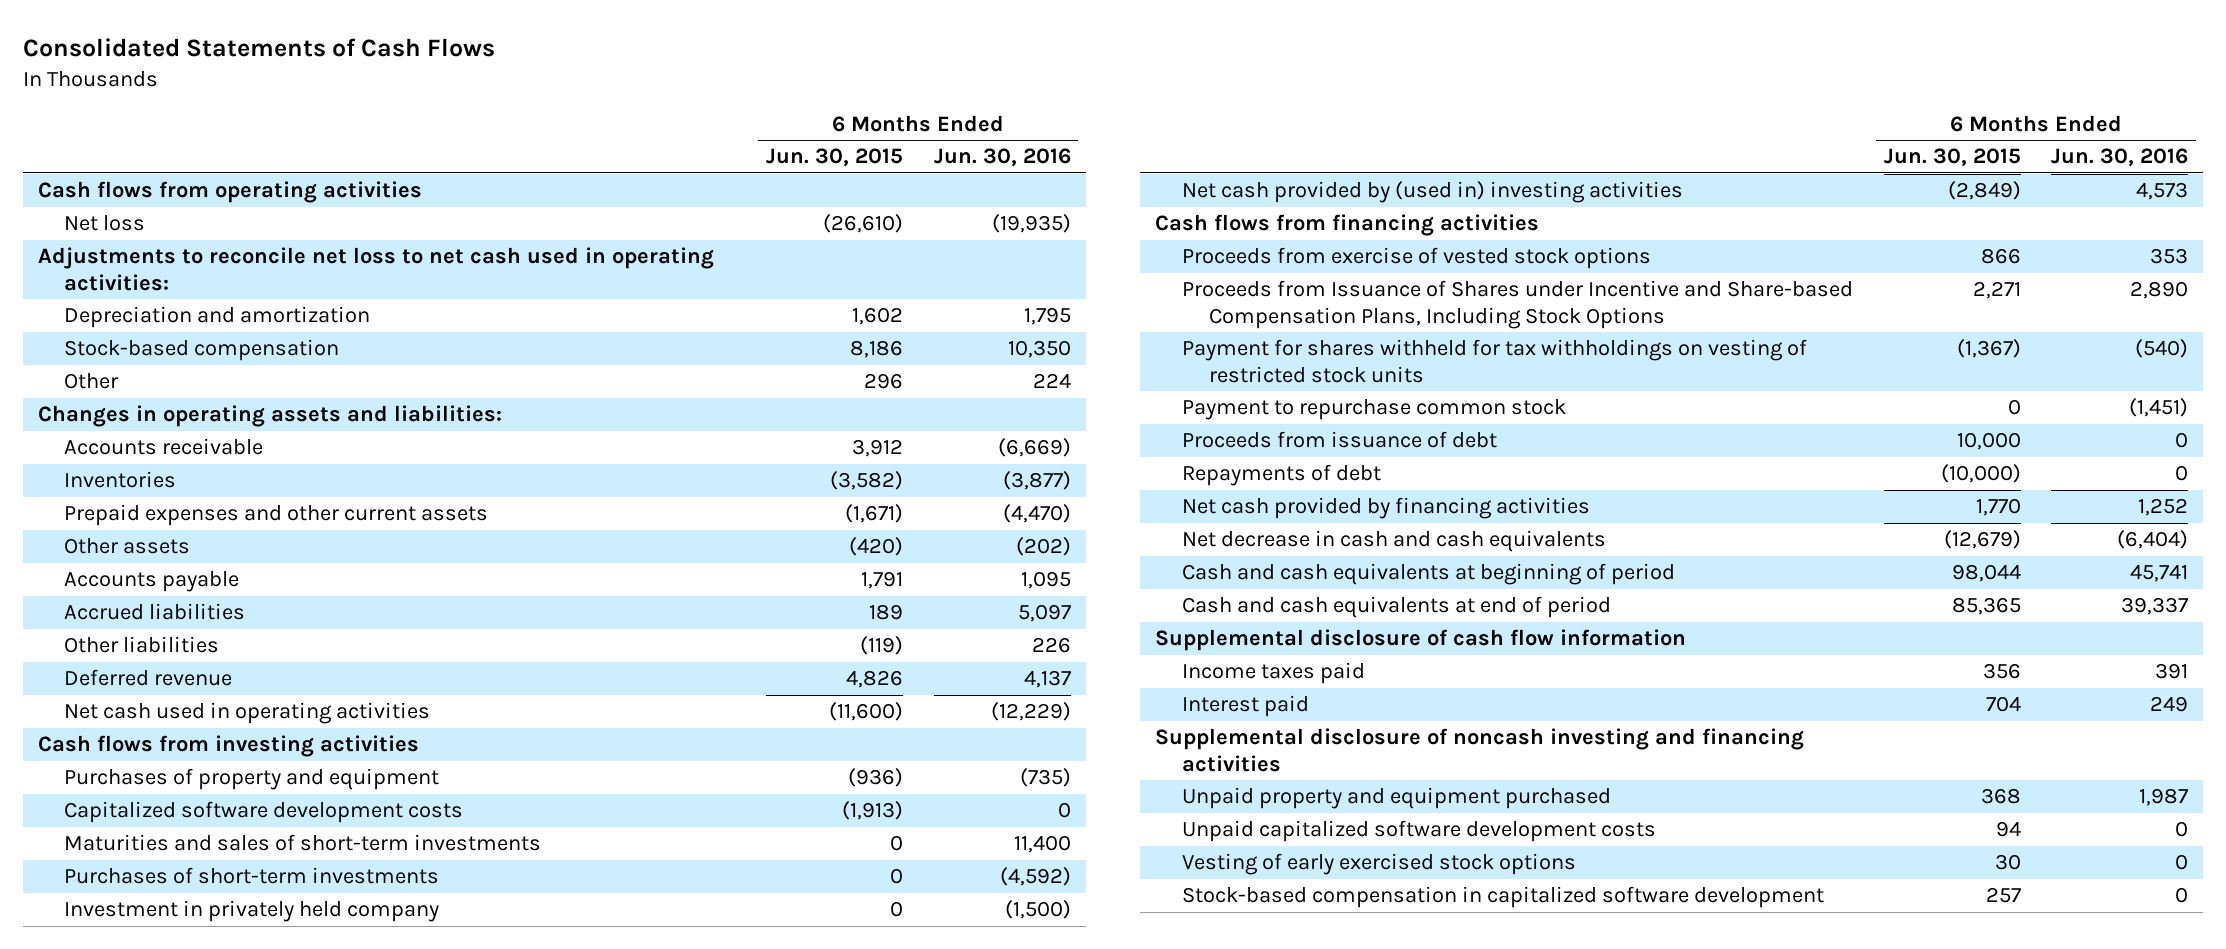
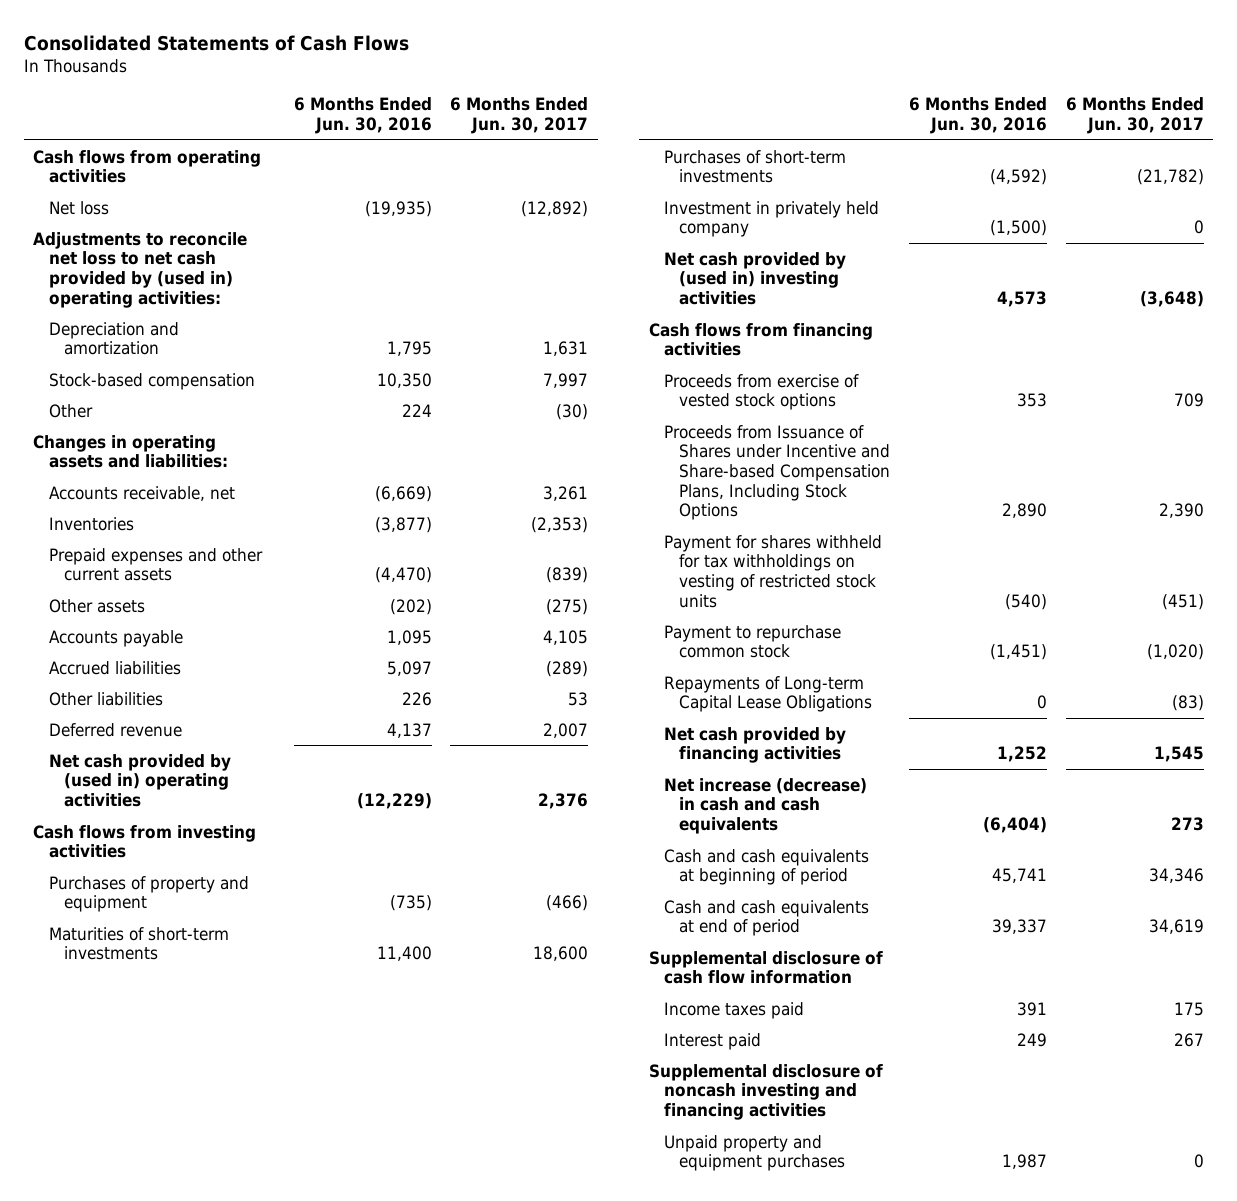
- | 6 Months Ended Jun. 30, 2015 | 6 Months Ended Jun. 30, 2016
+ | 6 Months Ended Jun. 30, 2016 | 6 Months Ended Jun. 30, 2017
- Adjustments to reconcile net loss to net cash used in operating activities:
+ Adjustments to reconcile net loss to net cash provided by (used in) operating activities:
- Accounts receivable | 3,912 | (6,669)
+ Accounts receivable, net | (6,669) | 3,261
- Net cash used in operating activities | (11,600) | (12,229)
+ Net cash provided by (used in) operating activities | (12,229) | 2,376
- Capitalized software development costs | (1,913) | 0
- Maturities and sales of short-term investments | 0 | 11,400
+ Maturities of short-term investments | 11,400 | 18,600
- Proceeds from issuance of debt | 10,000 | 0
- Repayments of debt | (10,000) | 0
+ Repayments of Long-term Capital Lease Obligations | 0 | (83)
- Net decrease in cash and cash equivalents | (12,679) | (6,404)
+ Net increase (decrease) in cash and cash equivalents | (6,404) | 273
- Unpaid property and equipment purchased | 368 | 1,987
- Unpaid capitalized software development costs | 94 | 0
- Vesting of early exercised stock options | 30 | 0
- Stock-based compensation in capitalized software development | 257 | 0
+ Unpaid property and equipment purchases | 1,987 | 0

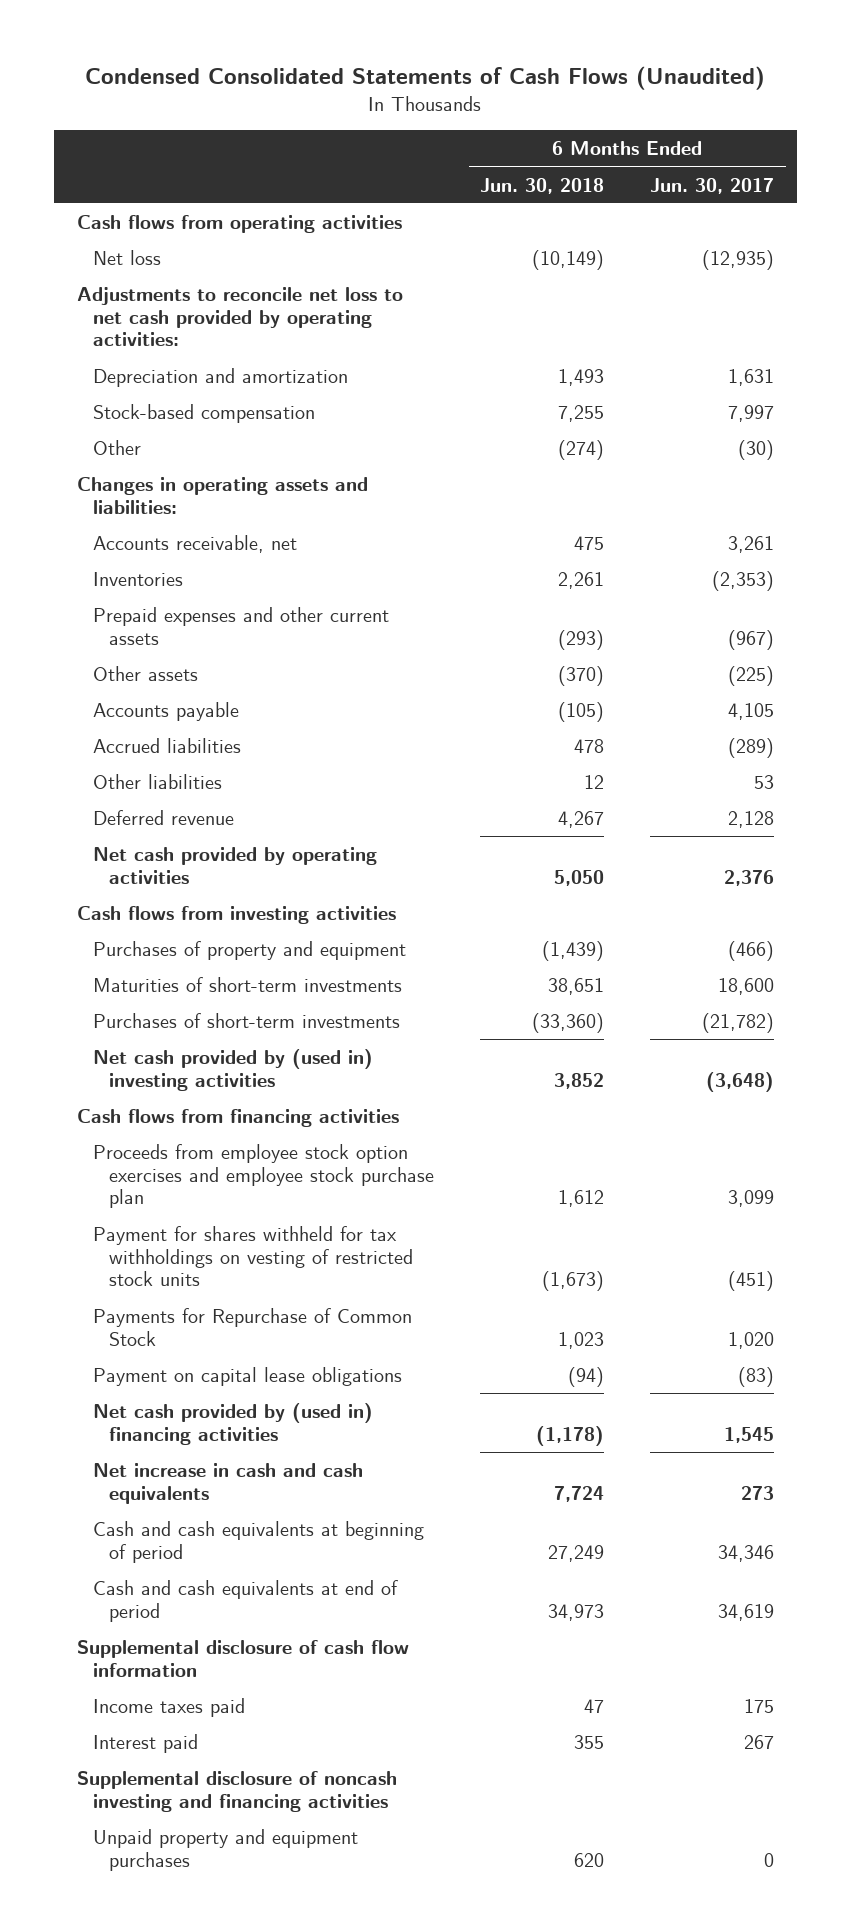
- Consolidated Statements of Cash Flows
+ Condensed Consolidated Statements of Cash Flows (Unaudited)
- | 6 Months Ended Jun. 30, 2016 | 6 Months Ended Jun. 30, 2017
+ | 6 Months Ended Jun. 30, 2018 | 6 Months Ended Jun. 30, 2017
- Net loss | (19,935) | (12,892)
- Adjustments to reconcile net loss to net cash provided by (used in) operating activities:
+ Net loss | (10,149) | (12,935)
+ Adjustments to reconcile net loss to net cash provided by operating activities:
- Prepaid expenses and other current assets | (4,470) | (839)
- Other assets | (202) | (275)
+ Prepaid expenses and other current assets | (293) | (967)
+ Other assets | (370) | (225)
- Deferred revenue | 4,137 | 2,007
- Net cash provided by (used in) operating activities | (12,229) | 2,376
+ Deferred revenue | 4,267 | 2,128
+ Net cash provided by operating activities | 5,050 | 2,376
- Investment in privately held company | (1,500) | 0
- Proceeds from exercise of vested stock options | 353 | 709
- Proceeds from Issuance of Shares under Incentive and Share-based Compensation Plans, Including Stock Options | 2,890 | 2,390
+ Proceeds from employee stock option exercises and employee stock purchase plan | 1,612 | 3,099
- Payment to repurchase common stock | (1,451) | (1,020)
- Repayments of Long-term Capital Lease Obligations | 0 | (83)
- Net cash provided by financing activities | 1,252 | 1,545
- Net increase (decrease) in cash and cash equivalents | (6,404) | 273
+ Payments for Repurchase of Common Stock | 1,023 | 1,020
+ Payment on capital lease obligations | (94) | (83)
+ Net cash provided by (used in) financing activities | (1,178) | 1,545
+ Net increase in cash and cash equivalents | 7,724 | 273

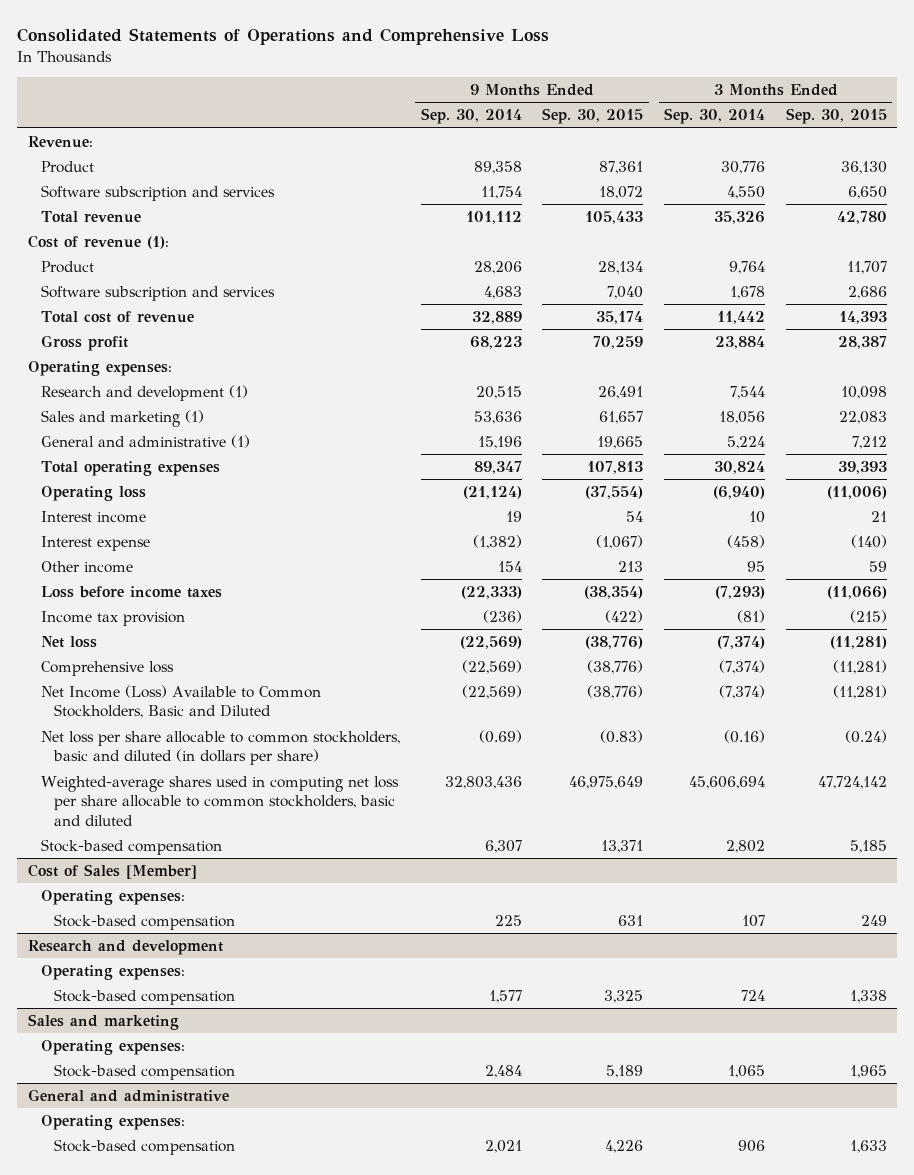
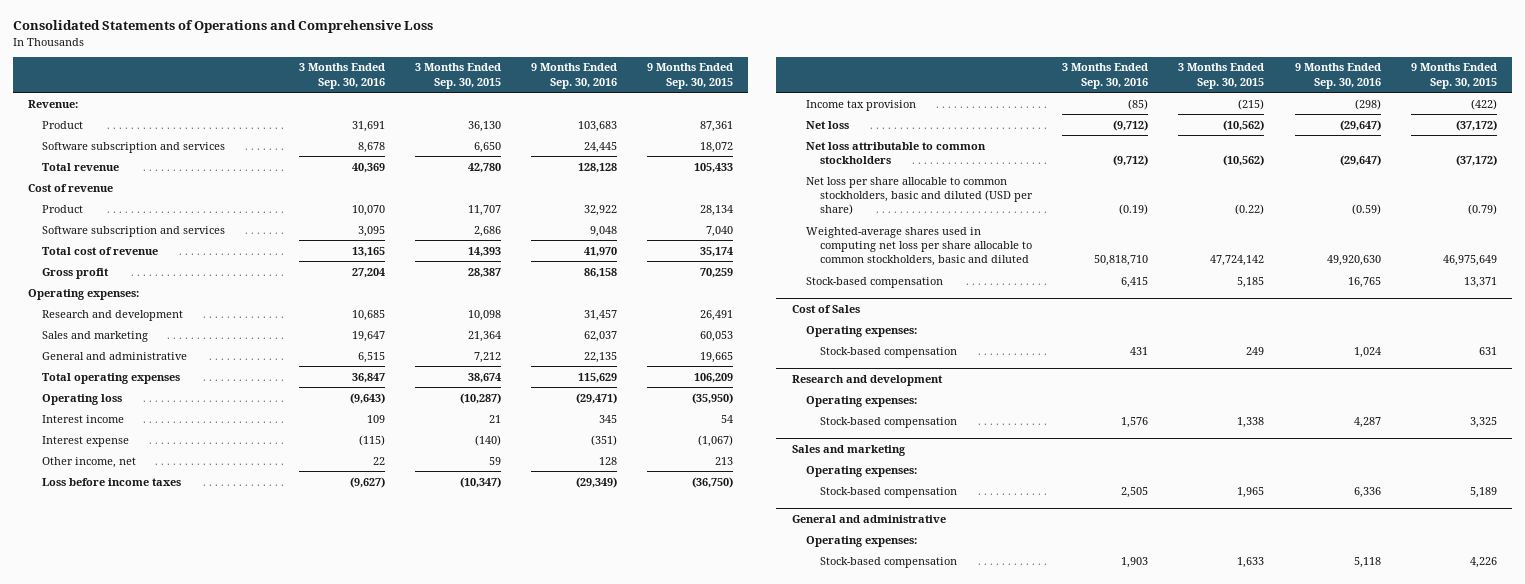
- | 9 Months Ended Sep. 30, 2014 | 9 Months Ended Sep. 30, 2015 | 3 Months Ended Sep. 30, 2014 | 3 Months Ended Sep. 30, 2015
+ | 3 Months Ended Sep. 30, 2016 | 3 Months Ended Sep. 30, 2015 | 9 Months Ended Sep. 30, 2016 | 9 Months Ended Sep. 30, 2015
- Cost of revenue (1):
+ Cost of revenue
- Research and development (1) | 20,515 | 26,491 | 7,544 | 10,098
- Sales and marketing (1) | 53,636 | 61,657 | 18,056 | 22,083
- General and administrative (1) | 15,196 | 19,665 | 5,224 | 7,212
- Total operating expenses | 89,347 | 107,813 | 30,824 | 39,393
- Operating loss | (21,124) | (37,554) | (6,940) | (11,006)
+ Research and development | 10,685 | 10,098 | 31,457 | 26,491
+ Sales and marketing | 19,647 | 21,364 | 62,037 | 60,053
+ General and administrative | 6,515 | 7,212 | 22,135 | 19,665
+ Total operating expenses | 36,847 | 38,674 | 115,629 | 106,209
+ Operating loss | (9,643) | (10,287) | (29,471) | (35,950)
- Other income | 154 | 213 | 95 | 59
- Loss before income taxes | (22,333) | (38,354) | (7,293) | (11,066)
+ Other income, net | 22 | 59 | 128 | 213
+ Loss before income taxes | (9,627) | (10,347) | (29,349) | (36,750)
- Net loss | (22,569) | (38,776) | (7,374) | (11,281)
- Comprehensive loss | (22,569) | (38,776) | (7,374) | (11,281)
- Net Income (Loss) Available to Common Stockholders, Basic and Diluted | (22,569) | (38,776) | (7,374) | (11,281)
- Net loss per share allocable to common stockholders, basic and diluted (in dollars per share) | (0.69) | (0.83) | (0.16) | (0.24)
+ Net loss | (9,712) | (10,562) | (29,647) | (37,172)
+ Net loss attributable to common stockholders | (9,712) | (10,562) | (29,647) | (37,172)
+ Net loss per share allocable to common stockholders, basic and diluted (USD per share) | (0.19) | (0.22) | (0.59) | (0.79)
- Cost of Sales [Member]
+ Cost of Sales

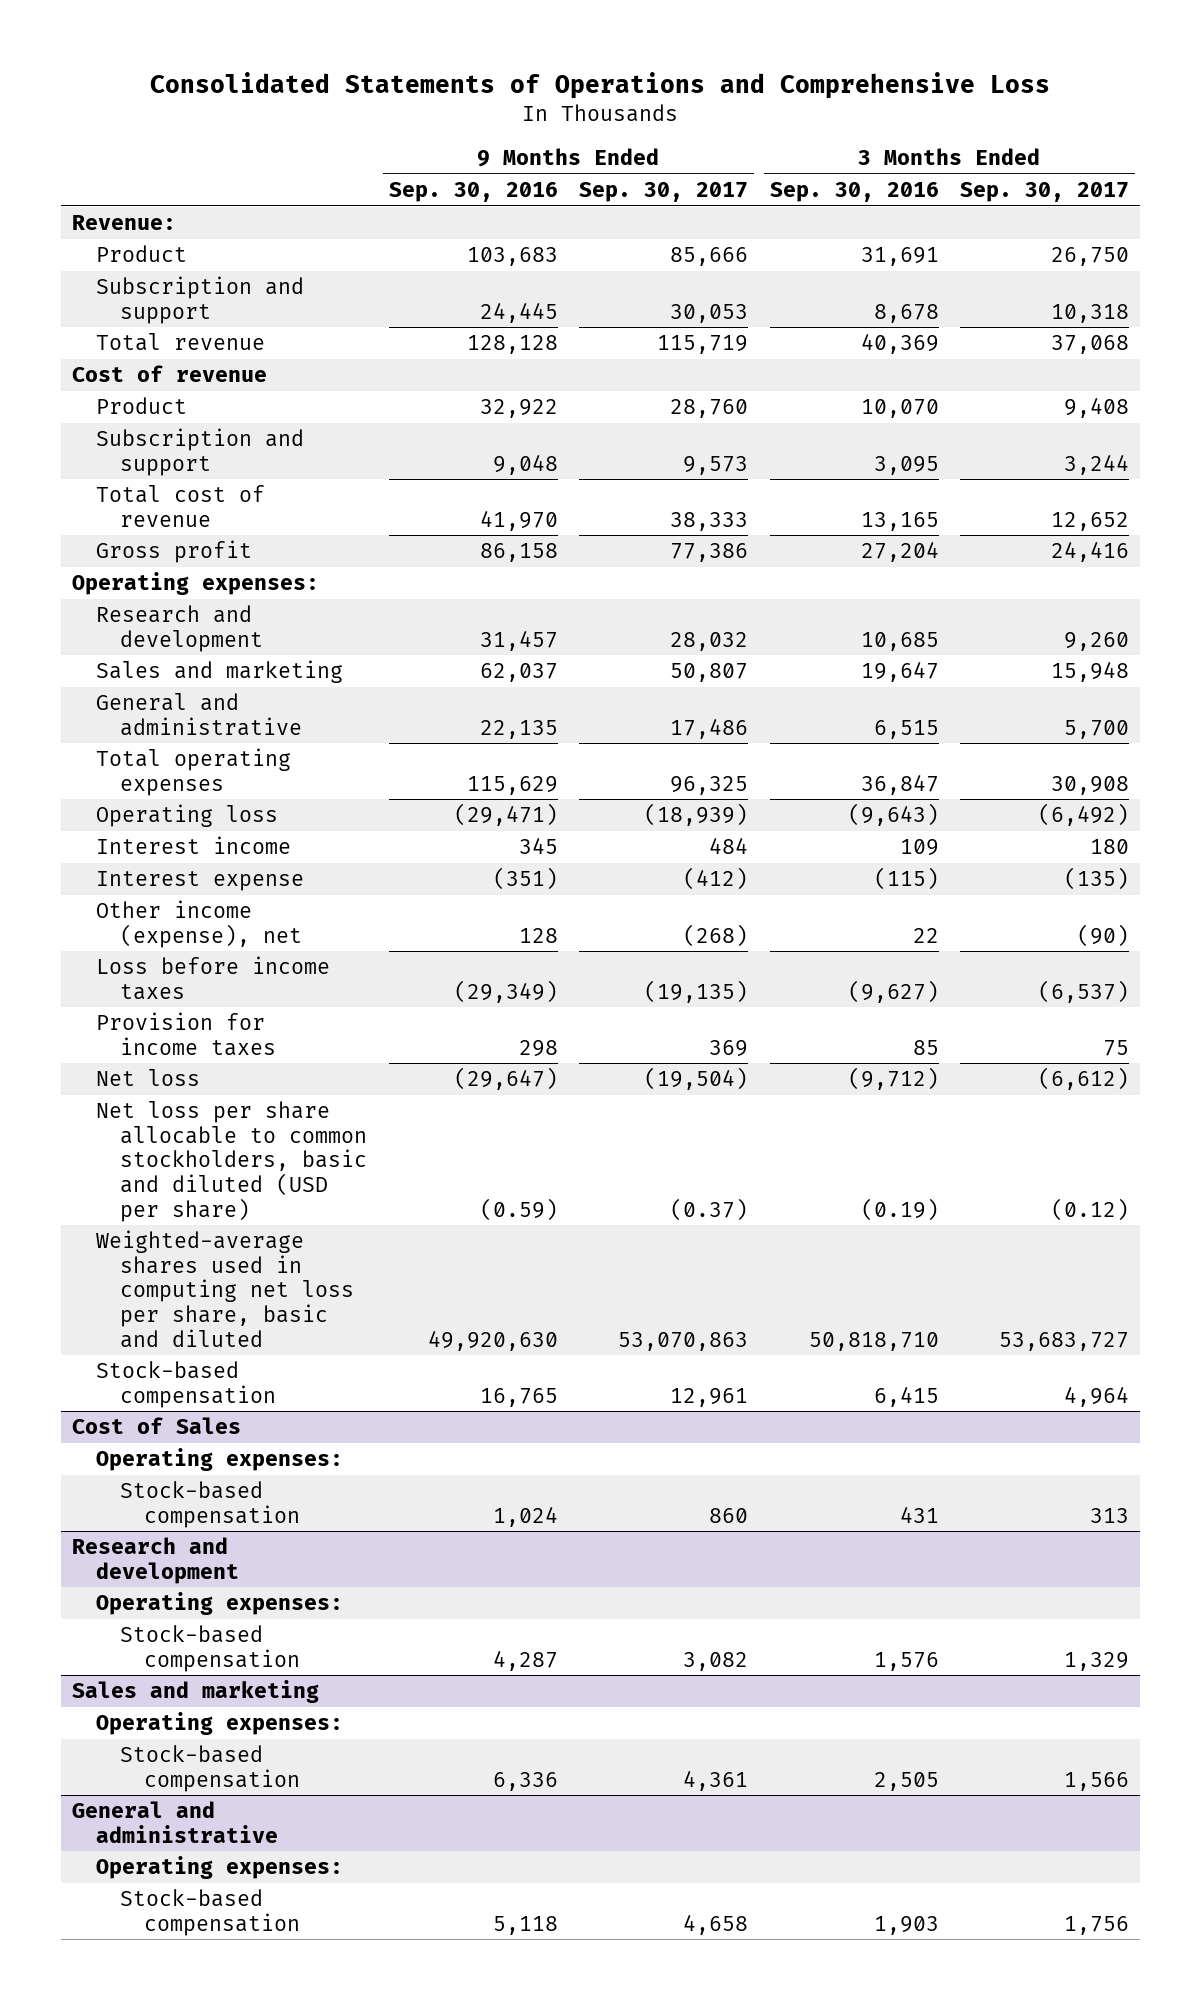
- | 3 Months Ended Sep. 30, 2016 | 3 Months Ended Sep. 30, 2015 | 9 Months Ended Sep. 30, 2016 | 9 Months Ended Sep. 30, 2015
+ | 9 Months Ended Sep. 30, 2016 | 9 Months Ended Sep. 30, 2017 | 3 Months Ended Sep. 30, 2016 | 3 Months Ended Sep. 30, 2017
- Software subscription and services | 8,678 | 6,650 | 24,445 | 18,072
+ Subscription and support | 24,445 | 30,053 | 8,678 | 10,318
- Software subscription and services | 3,095 | 2,686 | 9,048 | 7,040
+ Subscription and support | 9,048 | 9,573 | 3,095 | 3,244
- Other income, net | 22 | 59 | 128 | 213
+ Other income (expense), net | 128 | (268) | 22 | (90)
- Income tax provision | (85) | (215) | (298) | (422)
+ Provision for income taxes | 298 | 369 | 85 | 75
- Net loss attributable to common stockholders | (9,712) | (10,562) | (29,647) | (37,172)
- Weighted-average shares used in computing net loss per share allocable to common stockholders, basic and diluted | 50,818,710 | 47,724,142 | 49,920,630 | 46,975,649
+ Weighted-average shares used in computing net loss per share, basic and diluted | 49,920,630 | 53,070,863 | 50,818,710 | 53,683,727

